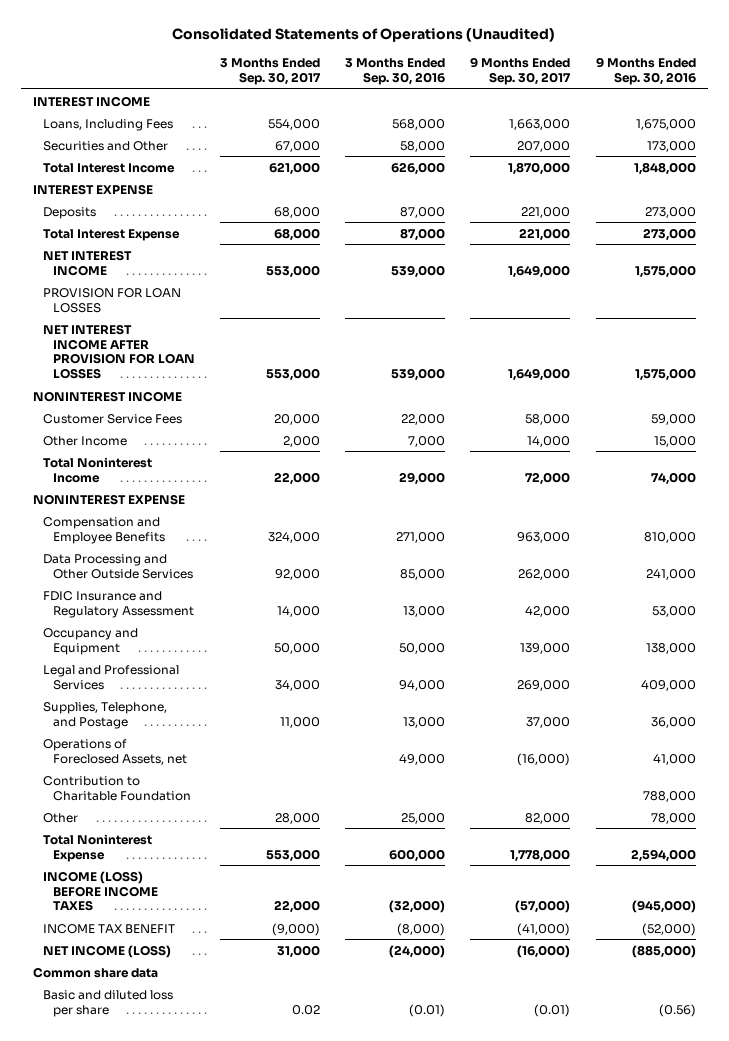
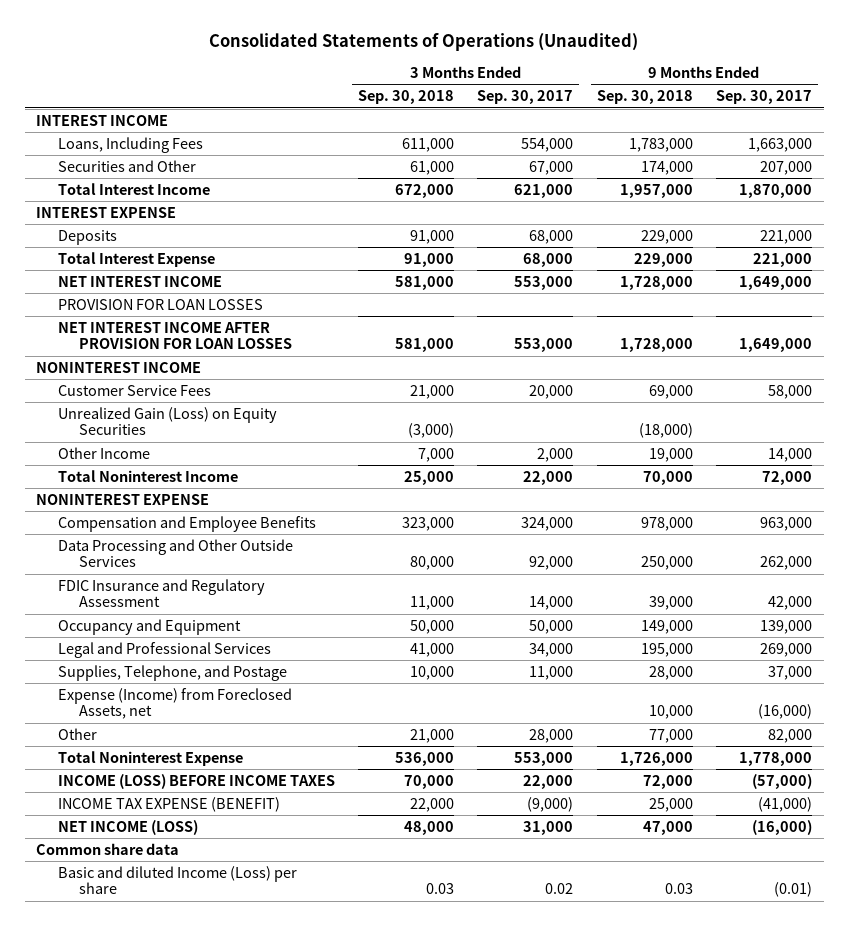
- | 3 Months Ended Sep. 30, 2017 | 3 Months Ended Sep. 30, 2016 | 9 Months Ended Sep. 30, 2017 | 9 Months Ended Sep. 30, 2016
+ | 3 Months Ended Sep. 30, 2018 | 3 Months Ended Sep. 30, 2017 | 9 Months Ended Sep. 30, 2018 | 9 Months Ended Sep. 30, 2017
+ Unrealized Gain (Loss) on Equity Securities | (3,000) | | (18,000) |
- Operations of Foreclosed Assets, net | | 49,000 | (16,000) | 41,000
- Contribution to Charitable Foundation | | | | 788,000
+ Expense (Income) from Foreclosed Assets, net | | | 10,000 | (16,000)
- INCOME TAX BENEFIT | (9,000) | (8,000) | (41,000) | (52,000)
+ INCOME TAX EXPENSE (BENEFIT) | 22,000 | (9,000) | 25,000 | (41,000)
- Basic and diluted loss per share | 0.02 | (0.01) | (0.01) | (0.56)
+ Basic and diluted Income (Loss) per share | 0.03 | 0.02 | 0.03 | (0.01)

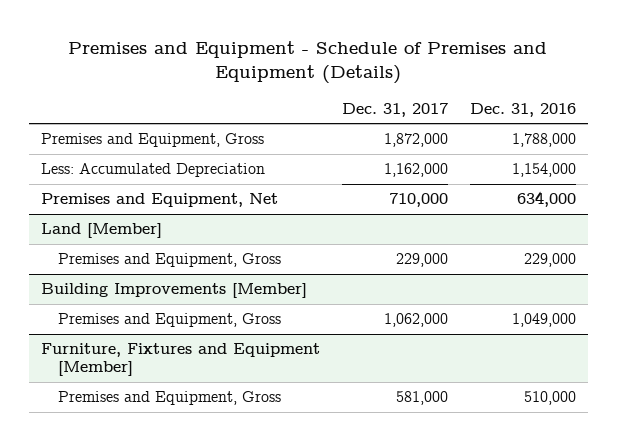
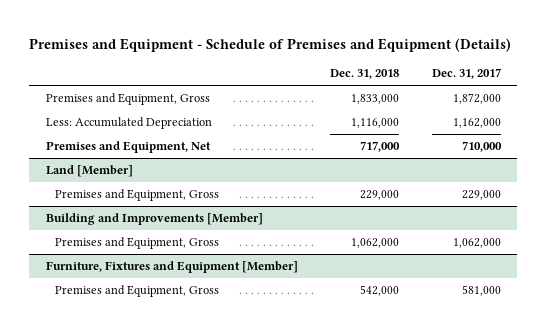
- | Dec. 31, 2017 | Dec. 31, 2016
+ | Dec. 31, 2018 | Dec. 31, 2017
- Building Improvements [Member]
+ Building and Improvements [Member]

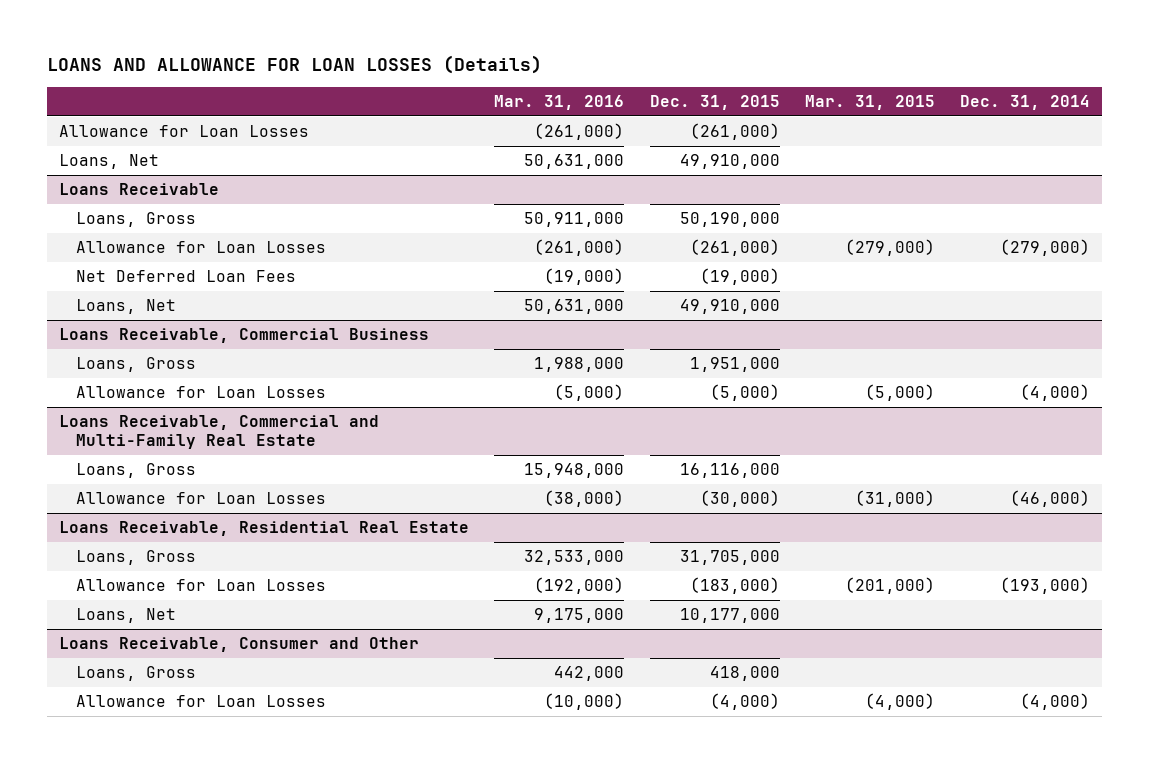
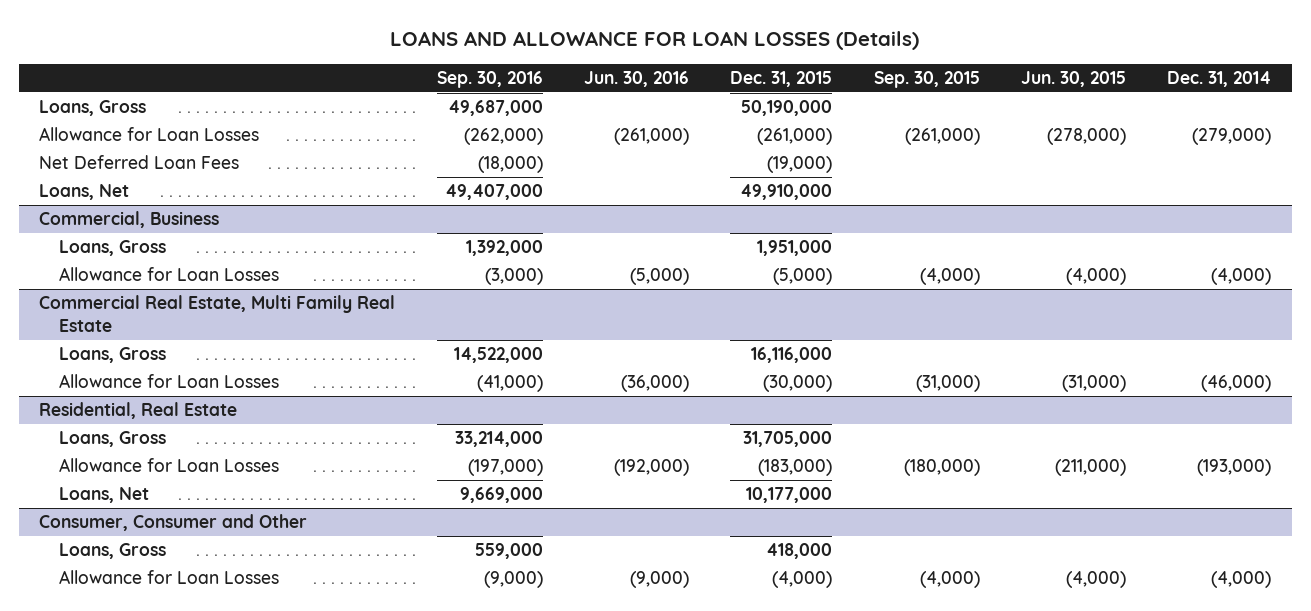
- | Mar. 31, 2016 | Dec. 31, 2015 | Mar. 31, 2015 | Dec. 31, 2014
+ | Sep. 30, 2016 | Jun. 30, 2016 | Dec. 31, 2015 | Sep. 30, 2015 | Jun. 30, 2015 | Dec. 31, 2014
- Allowance for Loan Losses | (261,000) | (261,000) | |
- Loans, Net | 50,631,000 | 49,910,000 | |
- Loans Receivable
- Loans Receivable, Commercial Business
+ Commercial, Business
- Loans Receivable, Commercial and Multi-Family Real Estate
+ Commercial Real Estate, Multi Family Real Estate
- Loans Receivable, Residential Real Estate
+ Residential, Real Estate
- Loans Receivable, Consumer and Other
+ Consumer, Consumer and Other

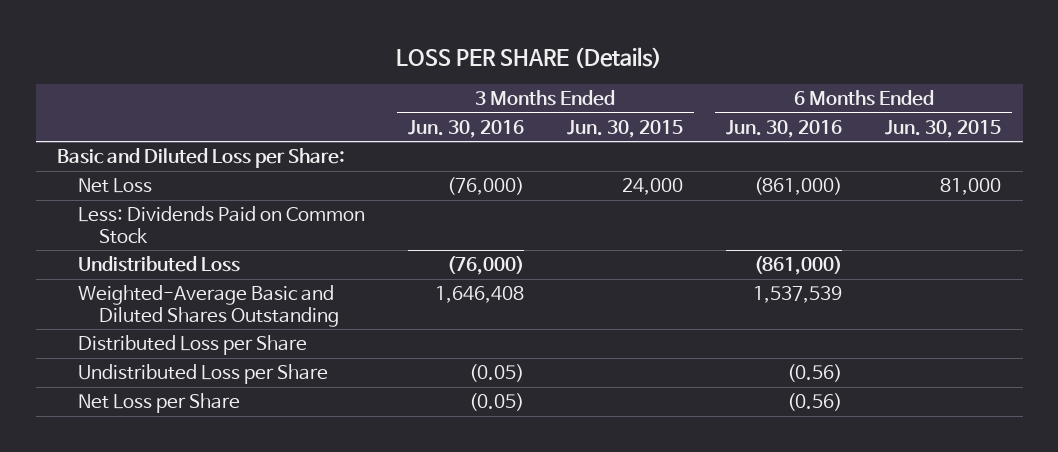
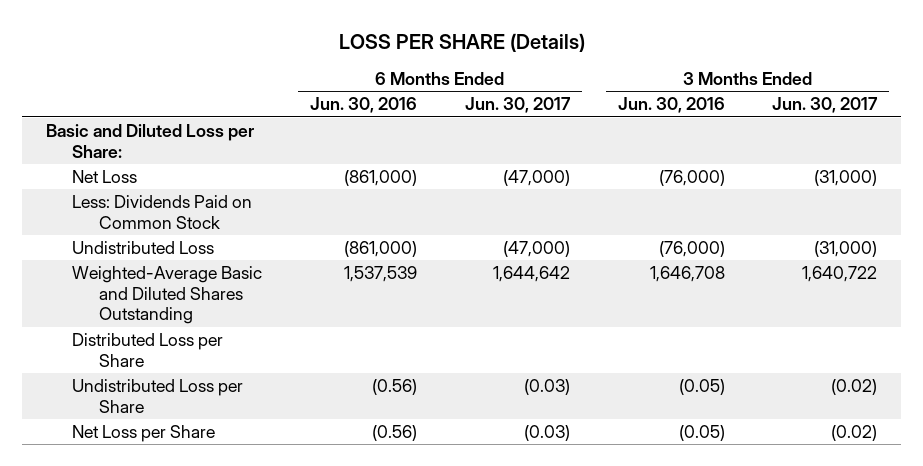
- | 3 Months Ended Jun. 30, 2016 | 3 Months Ended Jun. 30, 2015 | 6 Months Ended Jun. 30, 2016 | 6 Months Ended Jun. 30, 2015
+ | 6 Months Ended Jun. 30, 2016 | 6 Months Ended Jun. 30, 2017 | 3 Months Ended Jun. 30, 2016 | 3 Months Ended Jun. 30, 2017
- Weighted-Average Basic and Diluted Shares Outstanding | 1,646,408 | | 1,537,539 |
+ Weighted-Average Basic and Diluted Shares Outstanding | 1,537,539 | 1,644,642 | 1,646,708 | 1,640,722

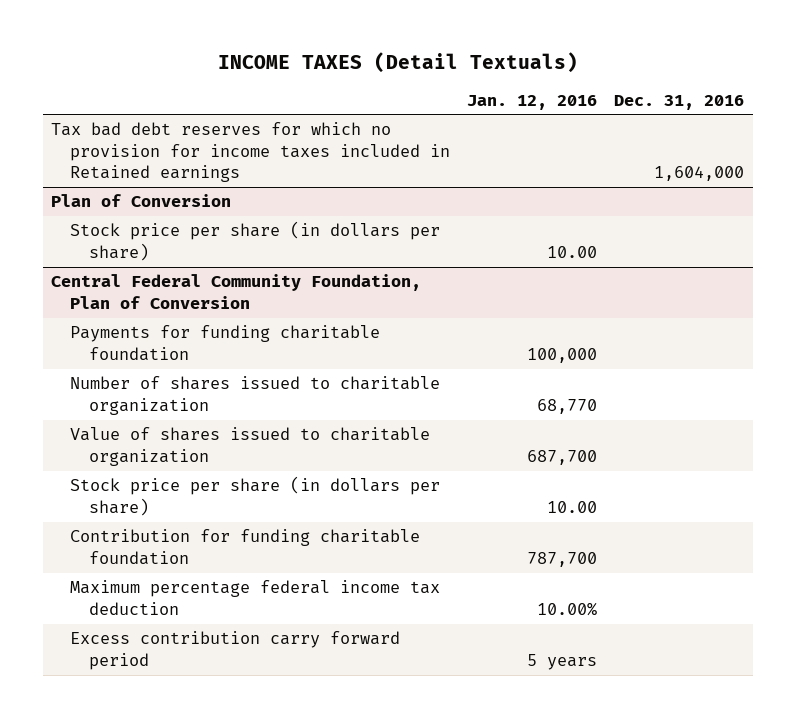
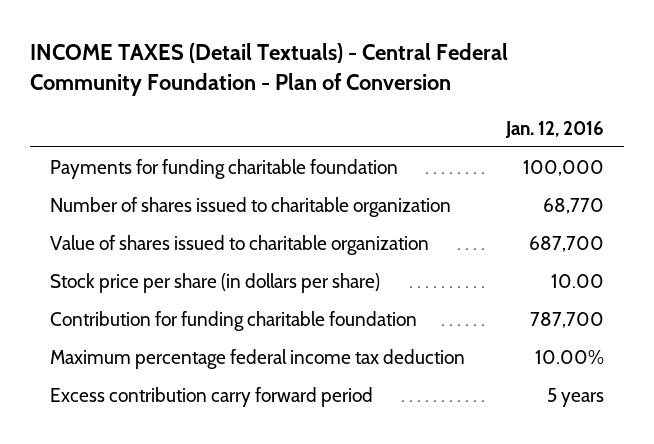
- INCOME TAXES (Detail Textuals)
+ INCOME TAXES (Detail Textuals) - Central Federal Community Foundation - Plan of Conversion
- | Jan. 12, 2016 | Dec. 31, 2016
+ | Jan. 12, 2016
- Tax bad debt reserves for which no provision for income taxes included in Retained earnings | | 1,604,000
- Plan of Conversion
- Stock price per share (in dollars per share) | 10.00 |
- Central Federal Community Foundation, Plan of Conversion

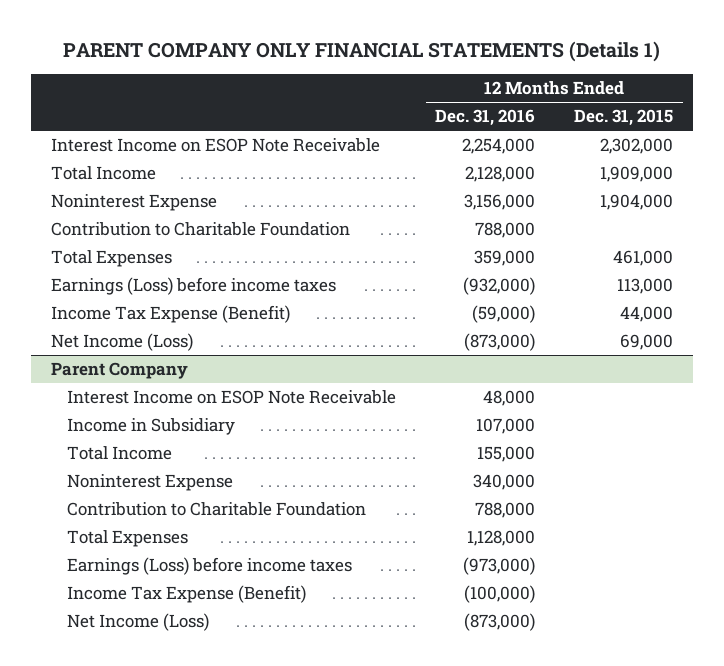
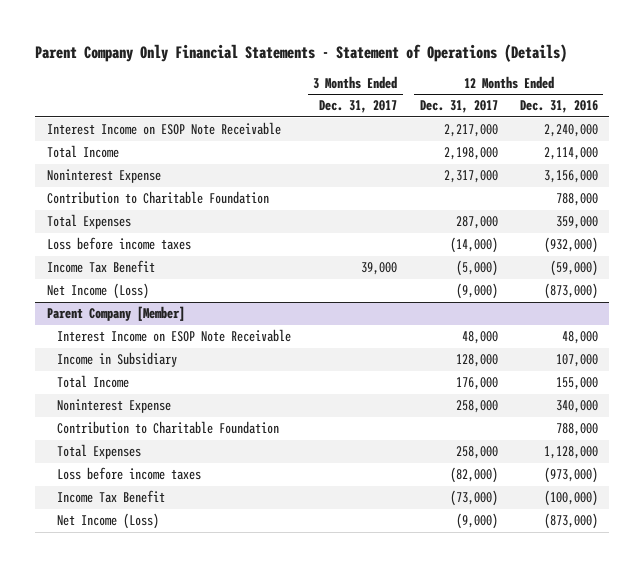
- PARENT COMPANY ONLY FINANCIAL STATEMENTS (Details 1)
+ Parent Company Only Financial Statements - Statement of Operations (Details)
- | 12 Months Ended Dec. 31, 2016 | 12 Months Ended Dec. 31, 2015
+ | 3 Months Ended Dec. 31, 2017 | 12 Months Ended Dec. 31, 2017 | 12 Months Ended Dec. 31, 2016
- Interest Income on ESOP Note Receivable | 2,254,000 | 2,302,000
- Total Income | 2,128,000 | 1,909,000
+ Interest Income on ESOP Note Receivable | | 2,217,000 | 2,240,000
+ Total Income | | 2,198,000 | 2,114,000
- Earnings (Loss) before income taxes | (932,000) | 113,000
- Income Tax Expense (Benefit) | (59,000) | 44,000
+ Loss before income taxes | | (14,000) | (932,000)
+ Income Tax Benefit | 39,000 | (5,000) | (59,000)
- Parent Company
+ Parent Company [Member]
- Earnings (Loss) before income taxes | (973,000) |
- Income Tax Expense (Benefit) | (100,000) |
+ Loss before income taxes | | (82,000) | (973,000)
+ Income Tax Benefit | | (73,000) | (100,000)

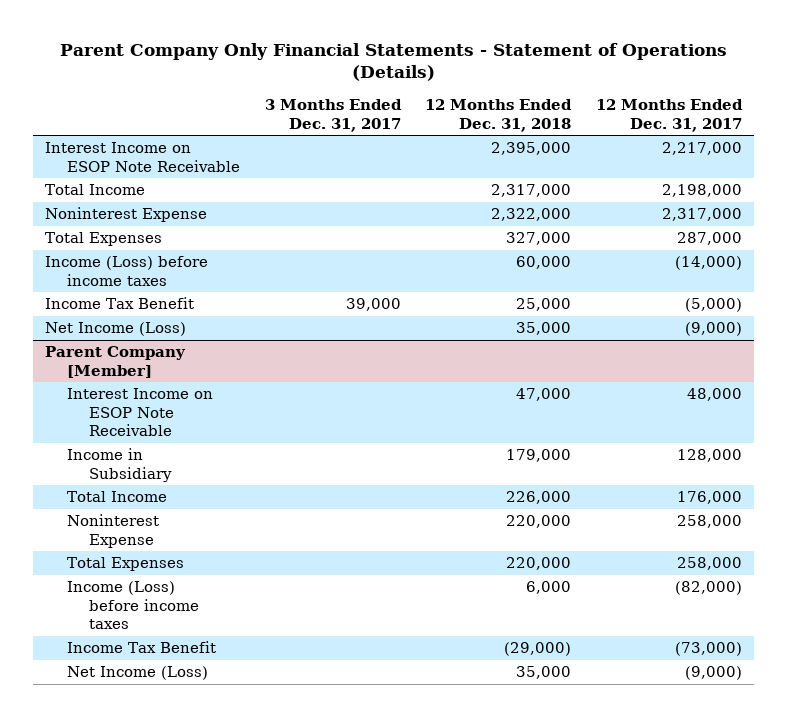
- | 3 Months Ended Dec. 31, 2017 | 12 Months Ended Dec. 31, 2017 | 12 Months Ended Dec. 31, 2016
+ | 3 Months Ended Dec. 31, 2017 | 12 Months Ended Dec. 31, 2018 | 12 Months Ended Dec. 31, 2017
- Contribution to Charitable Foundation | | | 788,000
- Loss before income taxes | | (14,000) | (932,000)
+ Income (Loss) before income taxes | | 60,000 | (14,000)
@ Parent Company [Member]
- Contribution to Charitable Foundation | | | 788,000
- Loss before income taxes | | (82,000) | (973,000)
+ Income (Loss) before income taxes | | 6,000 | (82,000)

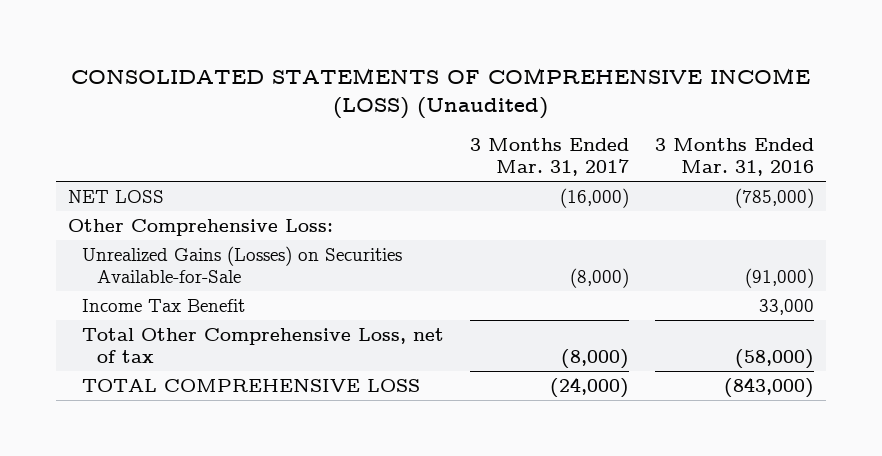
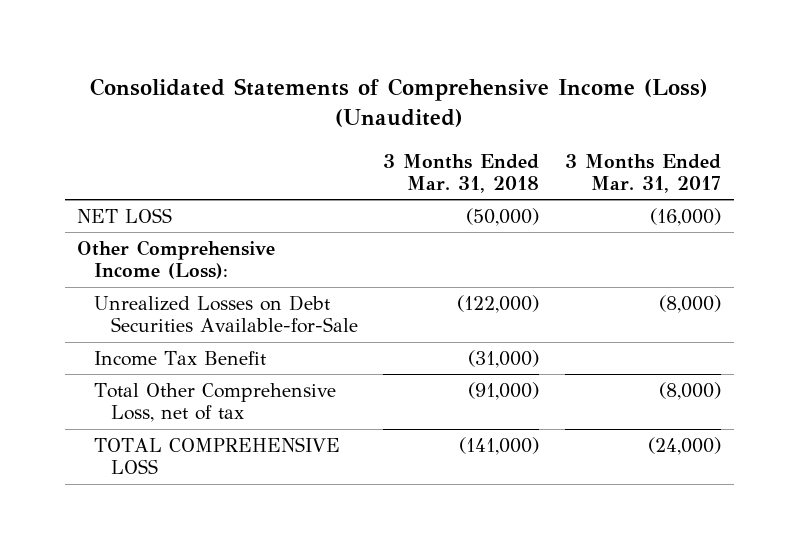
- CONSOLIDATED STATEMENTS OF COMPREHENSIVE INCOME (LOSS) (Unaudited)
+ Consolidated Statements of Comprehensive Income (Loss) (Unaudited)
- | 3 Months Ended Mar. 31, 2017 | 3 Months Ended Mar. 31, 2016
+ | 3 Months Ended Mar. 31, 2018 | 3 Months Ended Mar. 31, 2017
- Other Comprehensive Loss:
- Unrealized Gains (Losses) on Securities Available-for-Sale | (8,000) | (91,000)
+ Other Comprehensive Income (Loss):
+ Unrealized Losses on Debt Securities Available-for-Sale | (122,000) | (8,000)

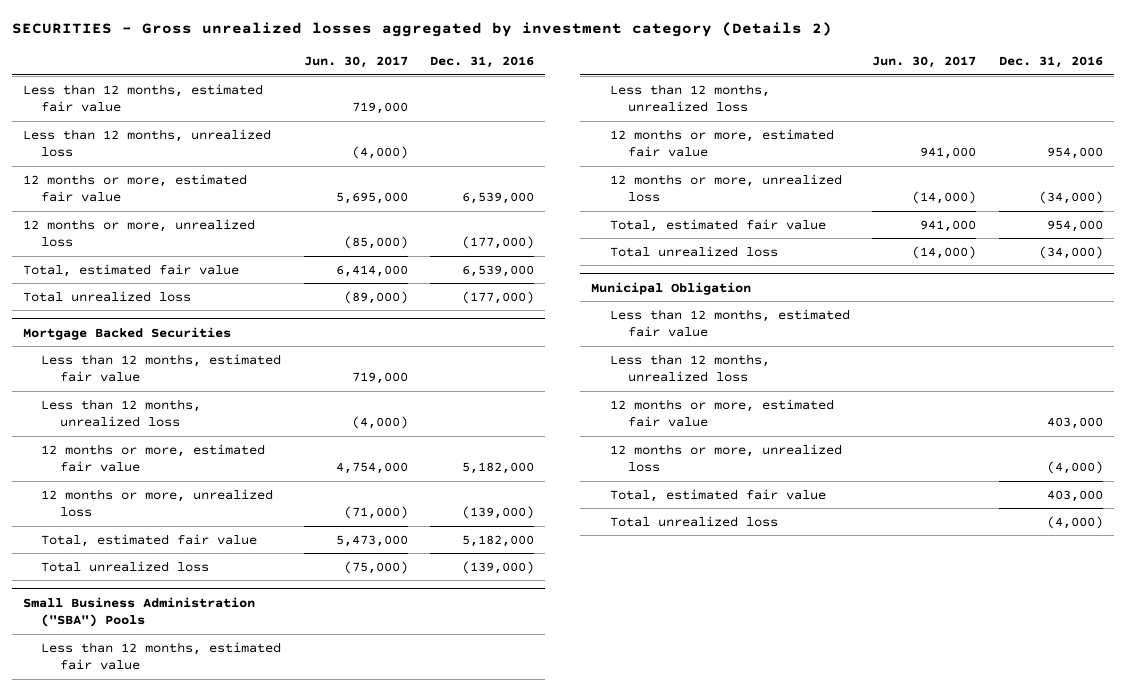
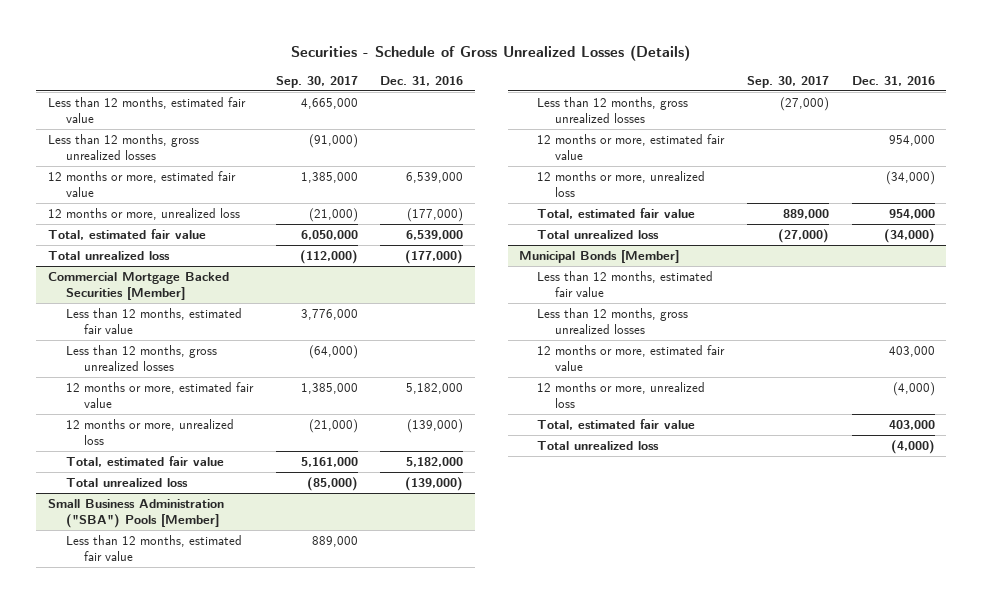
- SECURITIES - Gross unrealized losses aggregated by investment category (Details 2)
+ Securities - Schedule of Gross Unrealized Losses (Details)
- | Jun. 30, 2017 | Dec. 31, 2016
+ | Sep. 30, 2017 | Dec. 31, 2016
- Less than 12 months, unrealized loss | (4,000) |
+ Less than 12 months, gross unrealized losses | (91,000) |
- Mortgage Backed Securities
+ Commercial Mortgage Backed Securities [Member]
- Less than 12 months, unrealized loss | (4,000) |
+ Less than 12 months, gross unrealized losses | (64,000) |
- Small Business Administration ("SBA") Pools
+ Small Business Administration ("SBA") Pools [Member]
- Less than 12 months, unrealized loss
+ Less than 12 months, gross unrealized losses | (27,000) |
- Municipal Obligation
+ Municipal Bonds [Member]
- Less than 12 months, unrealized loss
+ Less than 12 months, gross unrealized losses

